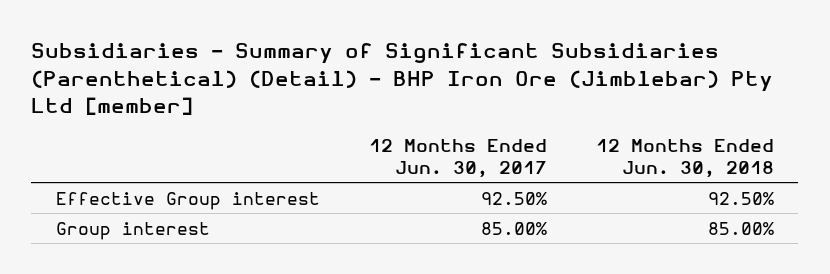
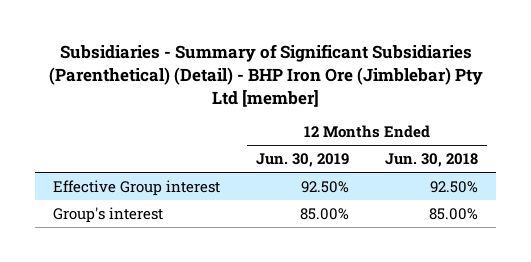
- | 12 Months Ended Jun. 30, 2017 | 12 Months Ended Jun. 30, 2018
+ | 12 Months Ended Jun. 30, 2019 | 12 Months Ended Jun. 30, 2018
- Group interest | 85.00% | 85.00%
+ Group's interest | 85.00% | 85.00%

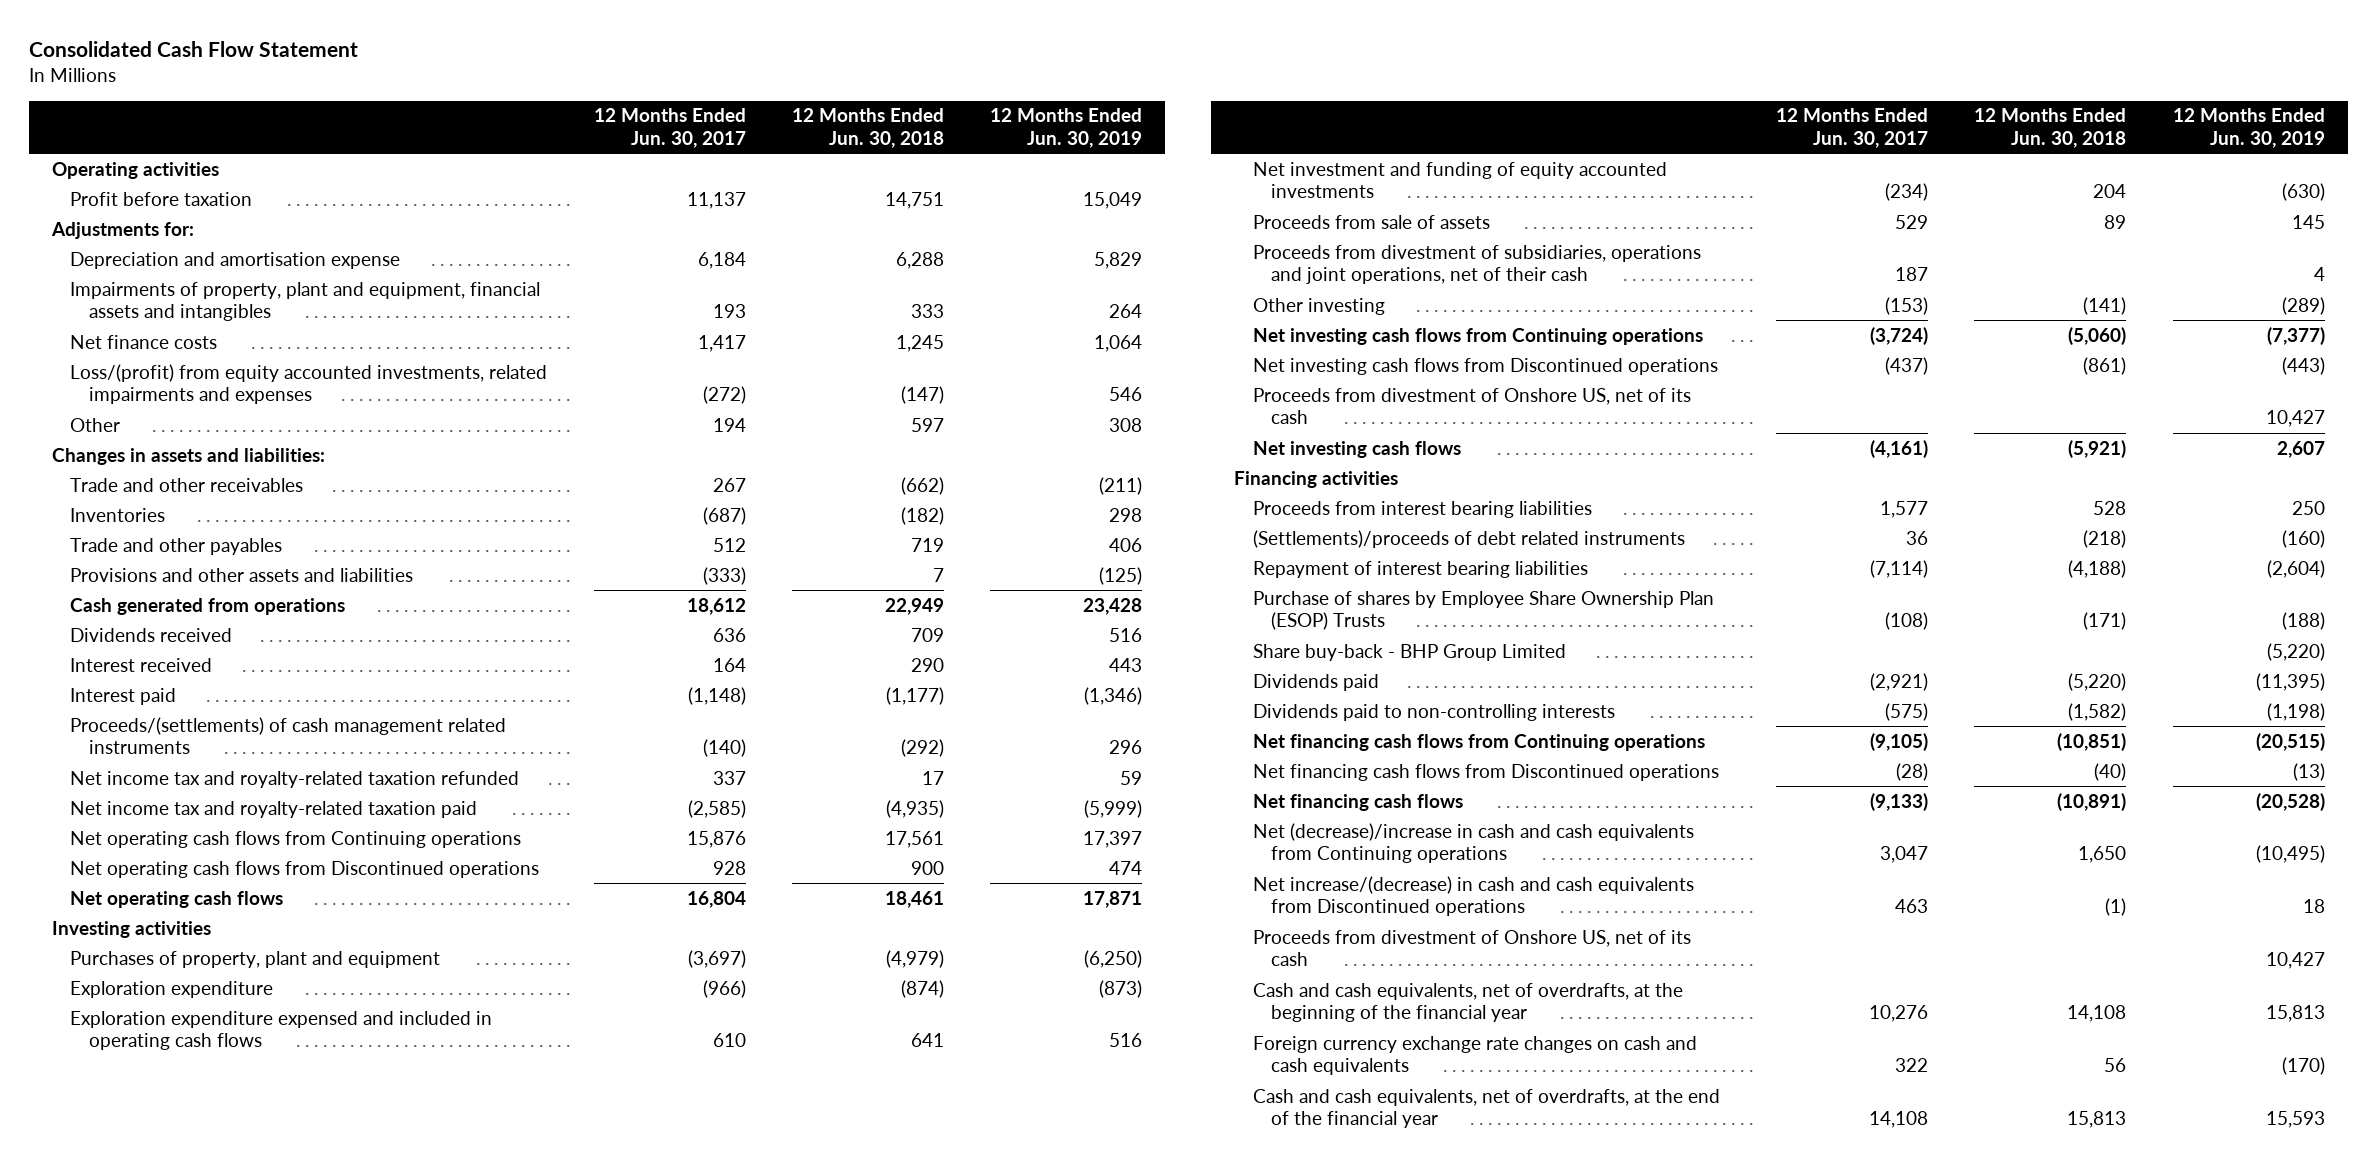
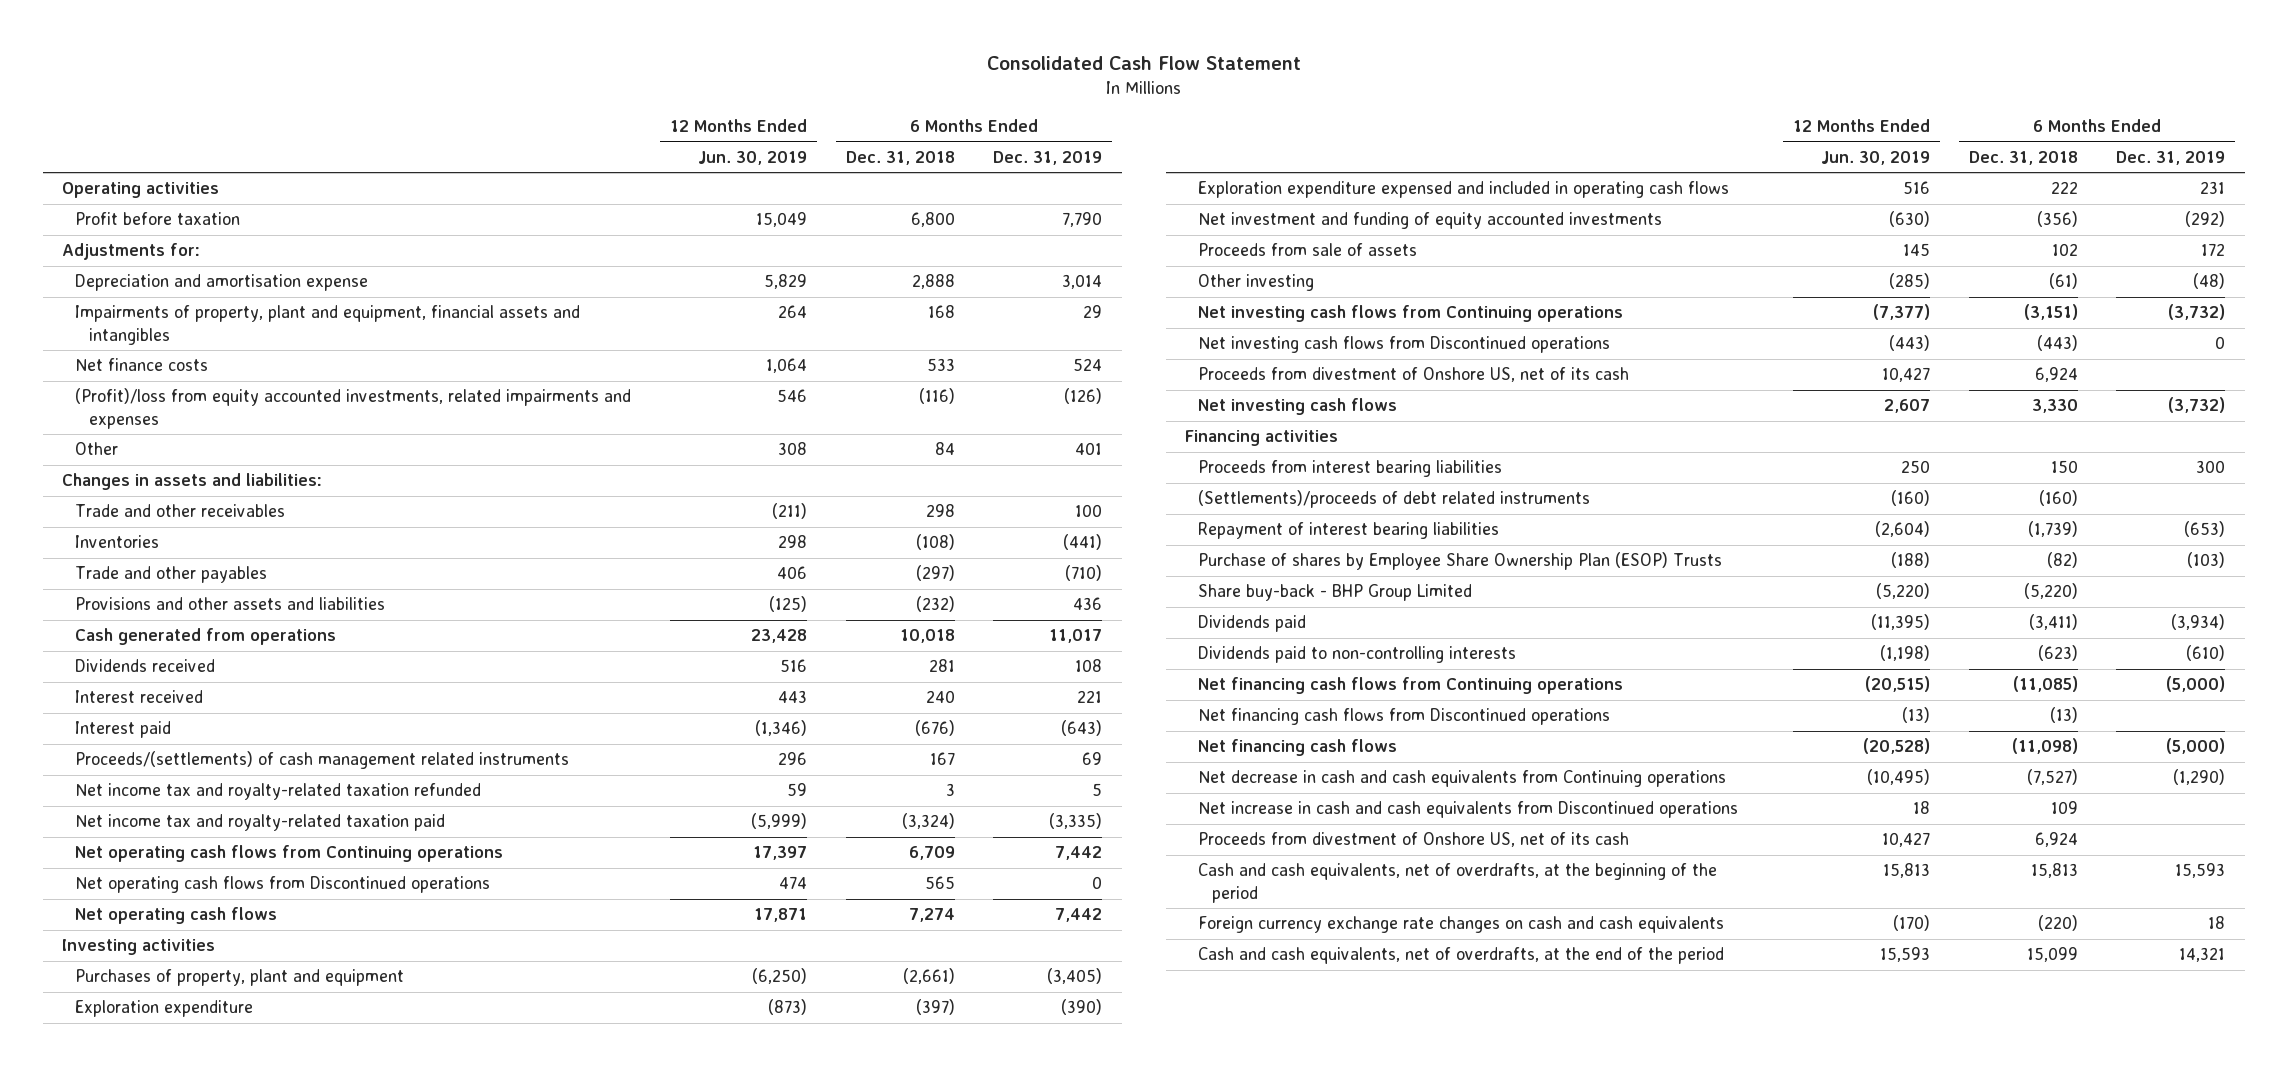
- | 12 Months Ended Jun. 30, 2017 | 12 Months Ended Jun. 30, 2018 | 12 Months Ended Jun. 30, 2019
+ | 12 Months Ended Jun. 30, 2019 | 6 Months Ended Dec. 31, 2018 | 6 Months Ended Dec. 31, 2019
- Loss/(profit) from equity accounted investments, related impairments and expenses | (272) | (147) | 546
+ (Profit)/loss from equity accounted investments, related impairments and expenses | 546 | (116) | (126)
- Proceeds from divestment of subsidiaries, operations and joint operations, net of their cash | 187 | | 4
- Other investing | (153) | (141) | (289)
+ Other investing | (285) | (61) | (48)
- Net (decrease)/increase in cash and cash equivalents from Continuing operations | 3,047 | 1,650 | (10,495)
- Net increase/(decrease) in cash and cash equivalents from Discontinued operations | 463 | (1) | 18
+ Net decrease in cash and cash equivalents from Continuing operations | (10,495) | (7,527) | (1,290)
+ Net increase in cash and cash equivalents from Discontinued operations | 18 | 109 |
- Cash and cash equivalents, net of overdrafts, at the beginning of the financial year | 10,276 | 14,108 | 15,813
+ Cash and cash equivalents, net of overdrafts, at the beginning of the period | 15,813 | 15,813 | 15,593
- Cash and cash equivalents, net of overdrafts, at the end of the financial year | 14,108 | 15,813 | 15,593
+ Cash and cash equivalents, net of overdrafts, at the end of the period | 15,593 | 15,099 | 14,321

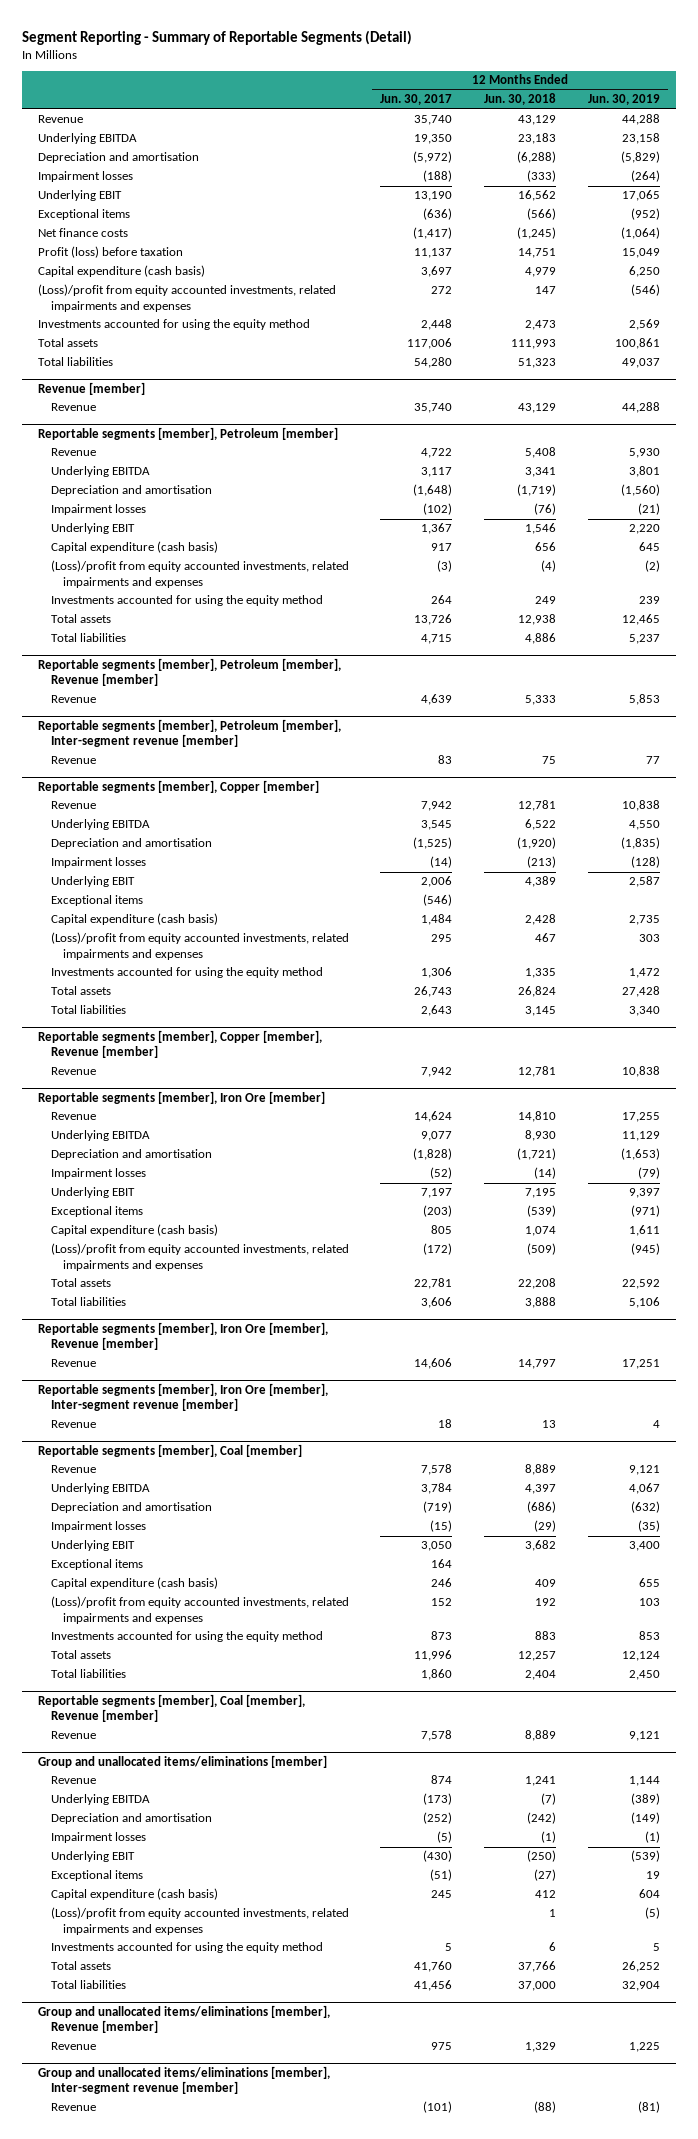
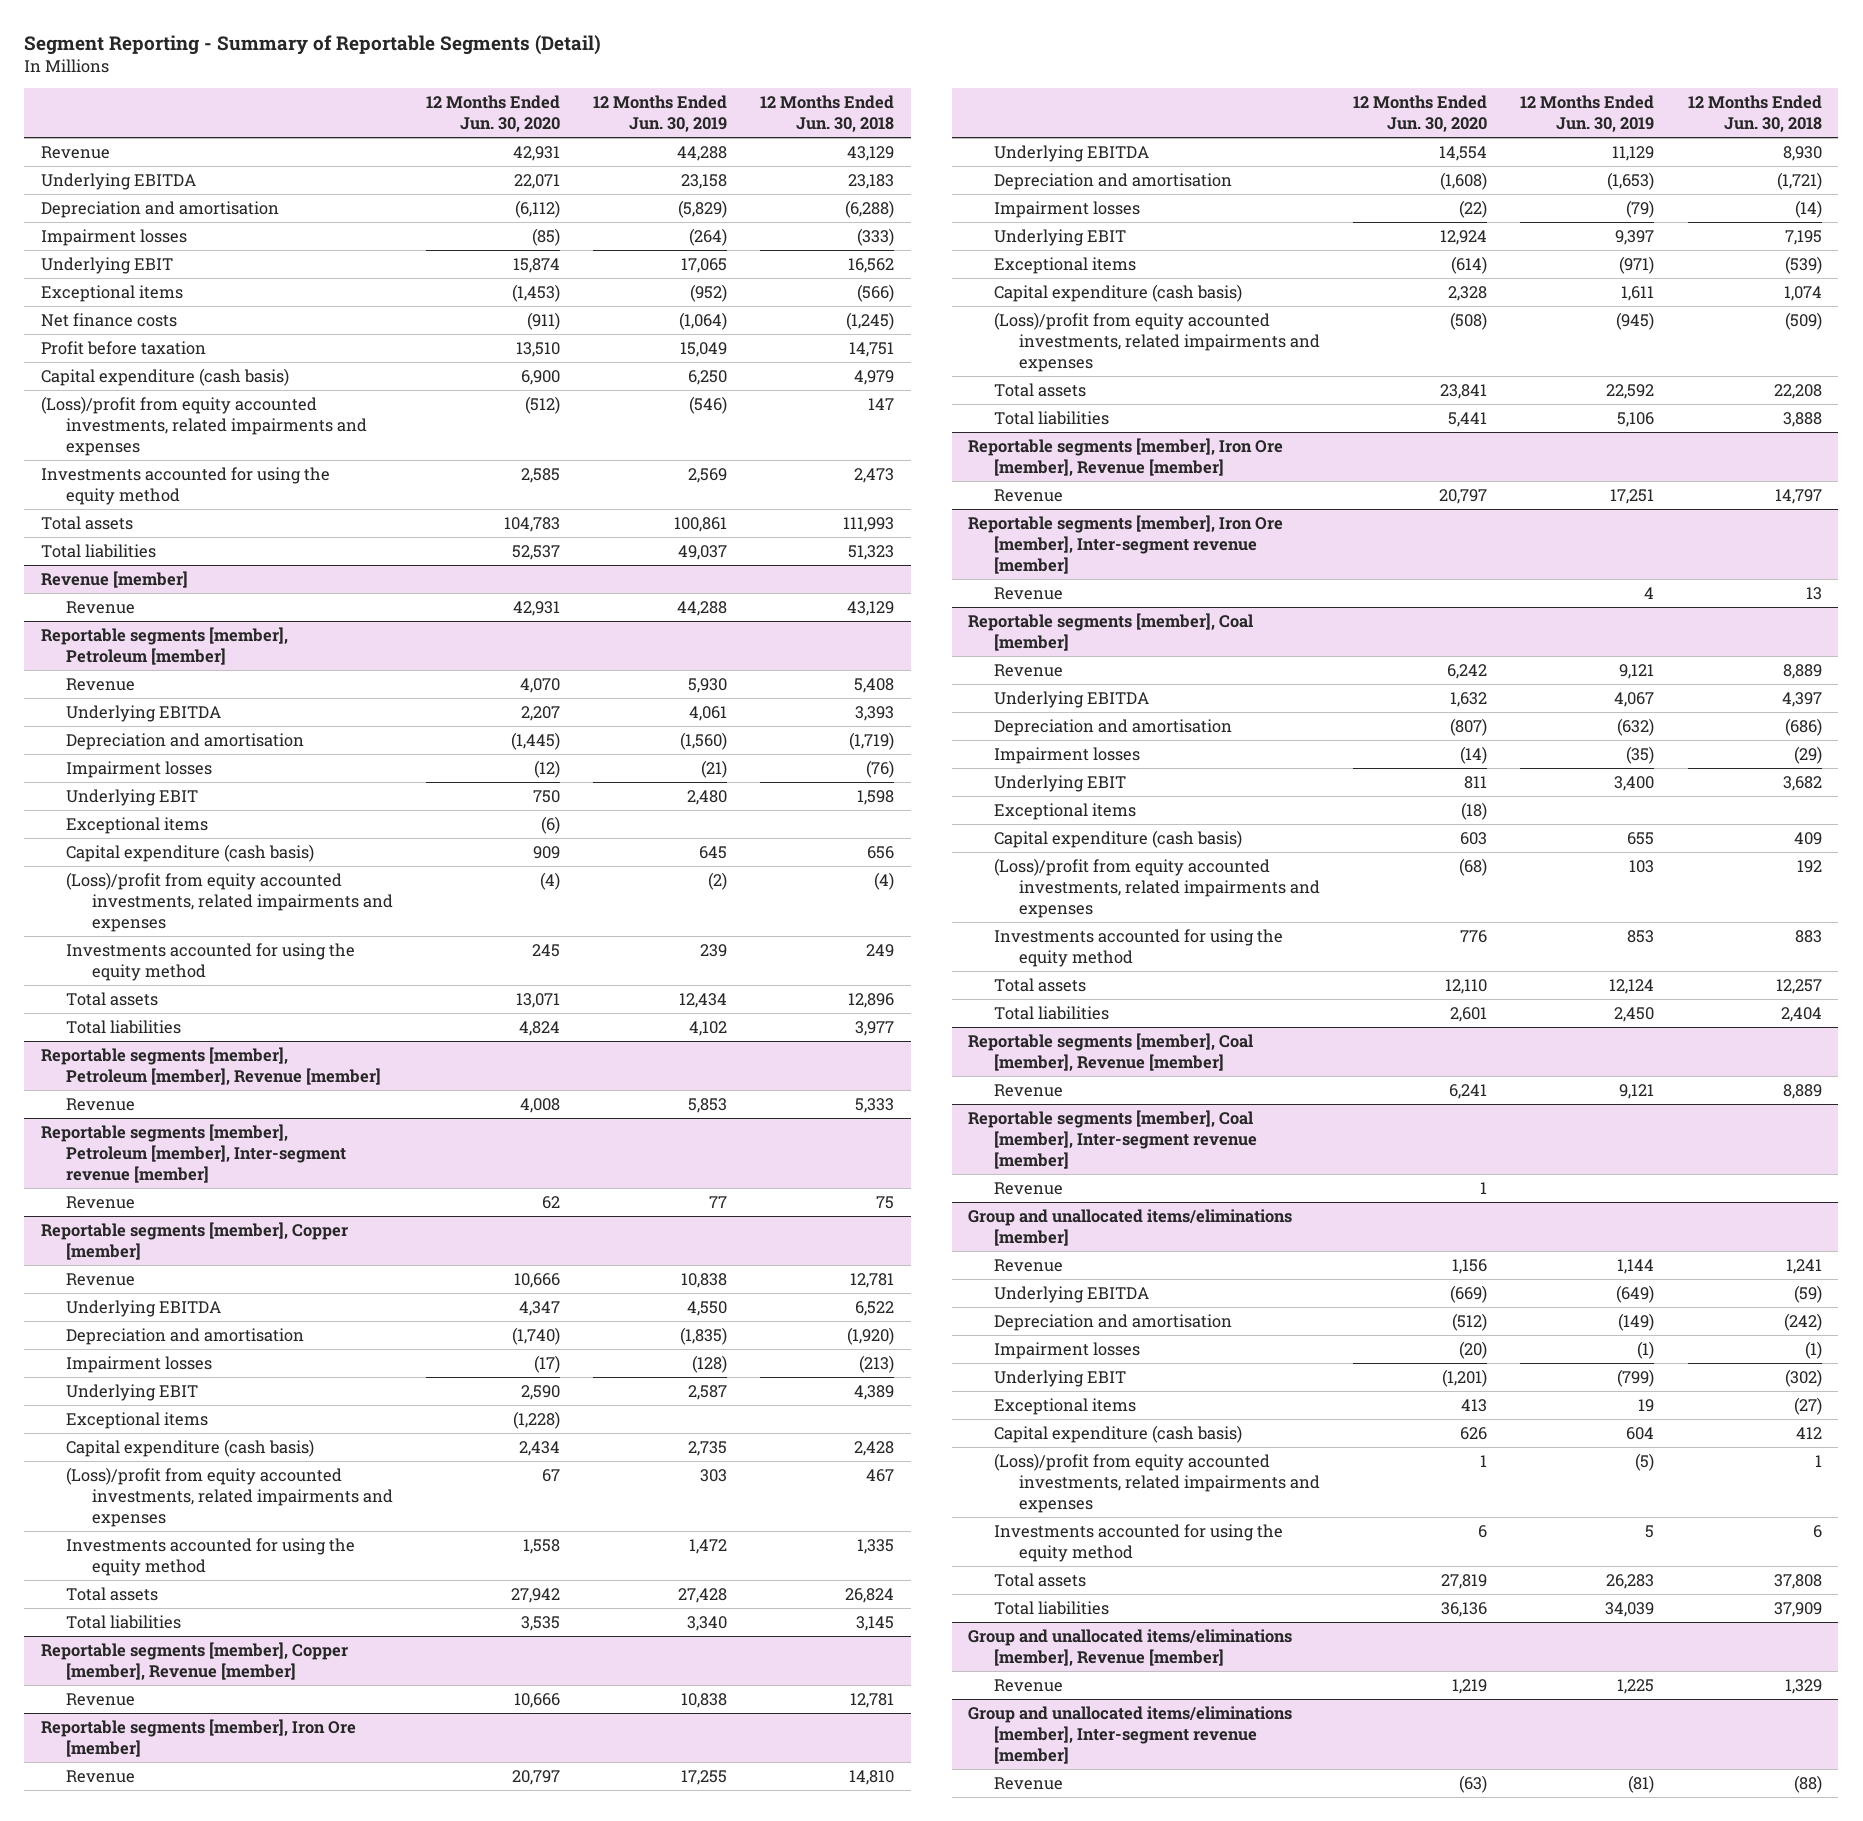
- | 12 Months Ended Jun. 30, 2017 | 12 Months Ended Jun. 30, 2018 | 12 Months Ended Jun. 30, 2019
+ | 12 Months Ended Jun. 30, 2020 | 12 Months Ended Jun. 30, 2019 | 12 Months Ended Jun. 30, 2018
- Profit (loss) before taxation | 11,137 | 14,751 | 15,049
+ Profit before taxation | 13,510 | 15,049 | 14,751
@ Reportable segments [member], Petroleum [member]
- Underlying EBITDA | 3,117 | 3,341 | 3,801
+ Underlying EBITDA | 2,207 | 4,061 | 3,393
- Underlying EBIT | 1,367 | 1,546 | 2,220
+ Underlying EBIT | 750 | 2,480 | 1,598
+ Exceptional items | (6) | |
- Total assets | 13,726 | 12,938 | 12,465
- Total liabilities | 4,715 | 4,886 | 5,237
+ Total assets | 13,071 | 12,434 | 12,896
+ Total liabilities | 4,824 | 4,102 | 3,977
+ Reportable segments [member], Coal [member], Inter-segment revenue [member]
+ Revenue | 1 | |
@ Group and unallocated items/eliminations [member]
- Underlying EBITDA | (173) | (7) | (389)
+ Underlying EBITDA | (669) | (649) | (59)
- Underlying EBIT | (430) | (250) | (539)
+ Underlying EBIT | (1,201) | (799) | (302)
- Total assets | 41,760 | 37,766 | 26,252
- Total liabilities | 41,456 | 37,000 | 32,904
+ Total assets | 27,819 | 26,283 | 37,808
+ Total liabilities | 36,136 | 34,039 | 37,909

